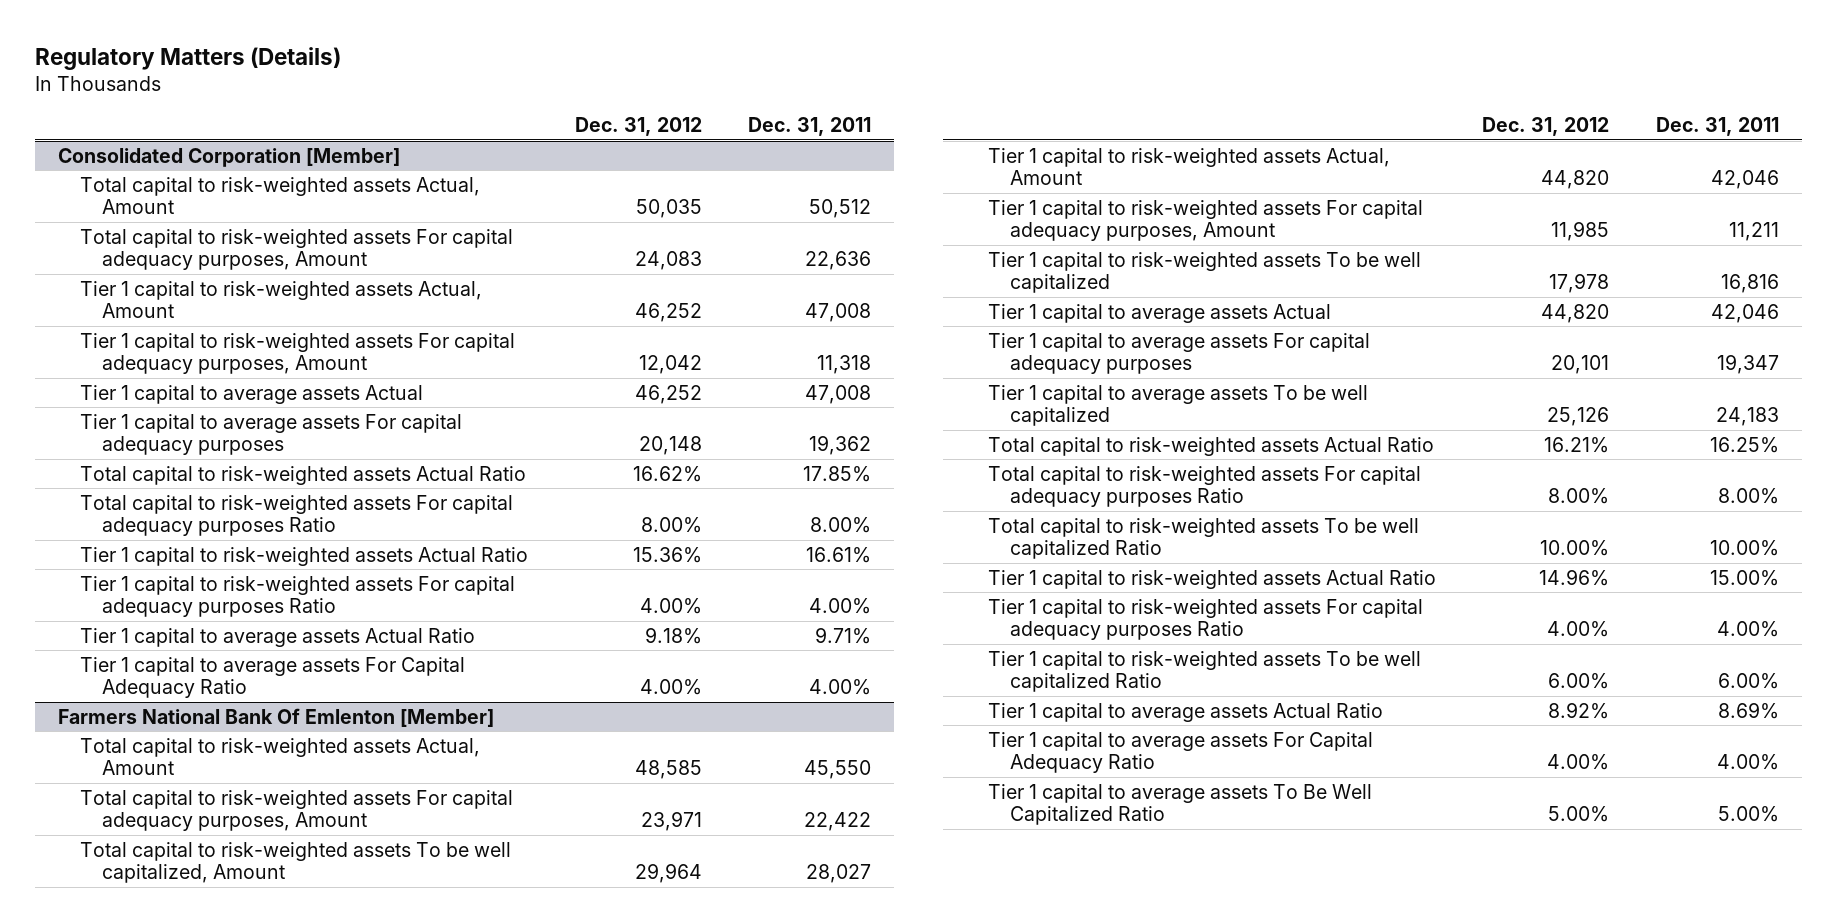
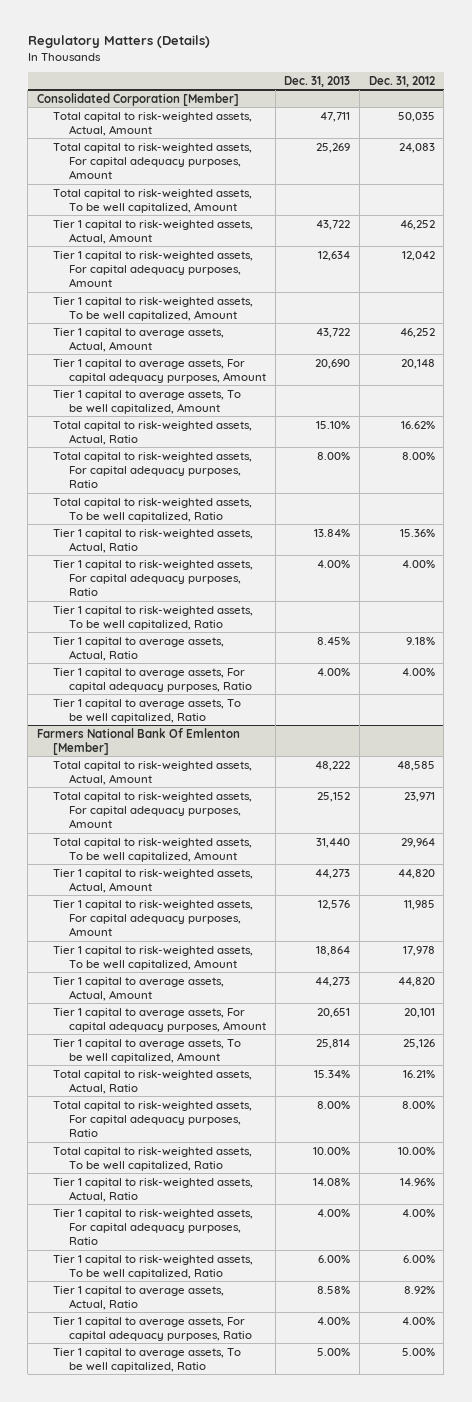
- | Dec. 31, 2012 | Dec. 31, 2011
+ | Dec. 31, 2013 | Dec. 31, 2012
@ Consolidated Corporation [Member]
- Total capital to risk-weighted assets Actual, Amount | 50,035 | 50,512
- Total capital to risk-weighted assets For capital adequacy purposes, Amount | 24,083 | 22,636
- Tier 1 capital to risk-weighted assets Actual, Amount | 46,252 | 47,008
- Tier 1 capital to risk-weighted assets For capital adequacy purposes, Amount | 12,042 | 11,318
- Tier 1 capital to average assets Actual | 46,252 | 47,008
- Tier 1 capital to average assets For capital adequacy purposes | 20,148 | 19,362
- Total capital to risk-weighted assets Actual Ratio | 16.62% | 17.85%
- Total capital to risk-weighted assets For capital adequacy purposes Ratio | 8.00% | 8.00%
- Tier 1 capital to risk-weighted assets Actual Ratio | 15.36% | 16.61%
- Tier 1 capital to risk-weighted assets For capital adequacy purposes Ratio | 4.00% | 4.00%
- Tier 1 capital to average assets Actual Ratio | 9.18% | 9.71%
- Tier 1 capital to average assets For Capital Adequacy Ratio | 4.00% | 4.00%
+ Total capital to risk-weighted assets, Actual, Amount | 47,711 | 50,035
+ Total capital to risk-weighted assets, For capital adequacy purposes, Amount | 25,269 | 24,083
+ Total capital to risk-weighted assets, To be well capitalized, Amount
+ Tier 1 capital to risk-weighted assets, Actual, Amount | 43,722 | 46,252
+ Tier 1 capital to risk-weighted assets, For capital adequacy purposes, Amount | 12,634 | 12,042
+ Tier 1 capital to risk-weighted assets, To be well capitalized, Amount
+ Tier 1 capital to average assets, Actual, Amount | 43,722 | 46,252
+ Tier 1 capital to average assets, For capital adequacy purposes, Amount | 20,690 | 20,148
+ Tier 1 capital to average assets, To be well capitalized, Amount
+ Total capital to risk-weighted assets, Actual, Ratio | 15.10% | 16.62%
+ Total capital to risk-weighted assets, For capital adequacy purposes, Ratio | 8.00% | 8.00%
+ Total capital to risk-weighted assets, To be well capitalized, Ratio
+ Tier 1 capital to risk-weighted assets, Actual, Ratio | 13.84% | 15.36%
+ Tier 1 capital to risk-weighted assets, For capital adequacy purposes, Ratio | 4.00% | 4.00%
+ Tier 1 capital to risk-weighted assets, To be well capitalized, Ratio
+ Tier 1 capital to average assets, Actual, Ratio | 8.45% | 9.18%
+ Tier 1 capital to average assets, For capital adequacy purposes, Ratio | 4.00% | 4.00%
+ Tier 1 capital to average assets, To be well capitalized, Ratio
@ Farmers National Bank Of Emlenton [Member]
- Total capital to risk-weighted assets Actual, Amount | 48,585 | 45,550
- Total capital to risk-weighted assets For capital adequacy purposes, Amount | 23,971 | 22,422
- Total capital to risk-weighted assets To be well capitalized, Amount | 29,964 | 28,027
- Tier 1 capital to risk-weighted assets Actual, Amount | 44,820 | 42,046
- Tier 1 capital to risk-weighted assets For capital adequacy purposes, Amount | 11,985 | 11,211
- Tier 1 capital to risk-weighted assets To be well capitalized | 17,978 | 16,816
- Tier 1 capital to average assets Actual | 44,820 | 42,046
- Tier 1 capital to average assets For capital adequacy purposes | 20,101 | 19,347
- Tier 1 capital to average assets To be well capitalized | 25,126 | 24,183
- Total capital to risk-weighted assets Actual Ratio | 16.21% | 16.25%
- Total capital to risk-weighted assets For capital adequacy purposes Ratio | 8.00% | 8.00%
- Total capital to risk-weighted assets To be well capitalized Ratio | 10.00% | 10.00%
- Tier 1 capital to risk-weighted assets Actual Ratio | 14.96% | 15.00%
- Tier 1 capital to risk-weighted assets For capital adequacy purposes Ratio | 4.00% | 4.00%
- Tier 1 capital to risk-weighted assets To be well capitalized Ratio | 6.00% | 6.00%
- Tier 1 capital to average assets Actual Ratio | 8.92% | 8.69%
- Tier 1 capital to average assets For Capital Adequacy Ratio | 4.00% | 4.00%
- Tier 1 capital to average assets To Be Well Capitalized Ratio | 5.00% | 5.00%
+ Total capital to risk-weighted assets, Actual, Amount | 48,222 | 48,585
+ Total capital to risk-weighted assets, For capital adequacy purposes, Amount | 25,152 | 23,971
+ Total capital to risk-weighted assets, To be well capitalized, Amount | 31,440 | 29,964
+ Tier 1 capital to risk-weighted assets, Actual, Amount | 44,273 | 44,820
+ Tier 1 capital to risk-weighted assets, For capital adequacy purposes, Amount | 12,576 | 11,985
+ Tier 1 capital to risk-weighted assets, To be well capitalized, Amount | 18,864 | 17,978
+ Tier 1 capital to average assets, Actual, Amount | 44,273 | 44,820
+ Tier 1 capital to average assets, For capital adequacy purposes, Amount | 20,651 | 20,101
+ Tier 1 capital to average assets, To be well capitalized, Amount | 25,814 | 25,126
+ Total capital to risk-weighted assets, Actual, Ratio | 15.34% | 16.21%
+ Total capital to risk-weighted assets, For capital adequacy purposes, Ratio | 8.00% | 8.00%
+ Total capital to risk-weighted assets, To be well capitalized, Ratio | 10.00% | 10.00%
+ Tier 1 capital to risk-weighted assets, Actual, Ratio | 14.08% | 14.96%
+ Tier 1 capital to risk-weighted assets, For capital adequacy purposes, Ratio | 4.00% | 4.00%
+ Tier 1 capital to risk-weighted assets, To be well capitalized, Ratio | 6.00% | 6.00%
+ Tier 1 capital to average assets, Actual, Ratio | 8.58% | 8.92%
+ Tier 1 capital to average assets, For capital adequacy purposes, Ratio | 4.00% | 4.00%
+ Tier 1 capital to average assets, To be well capitalized, Ratio | 5.00% | 5.00%

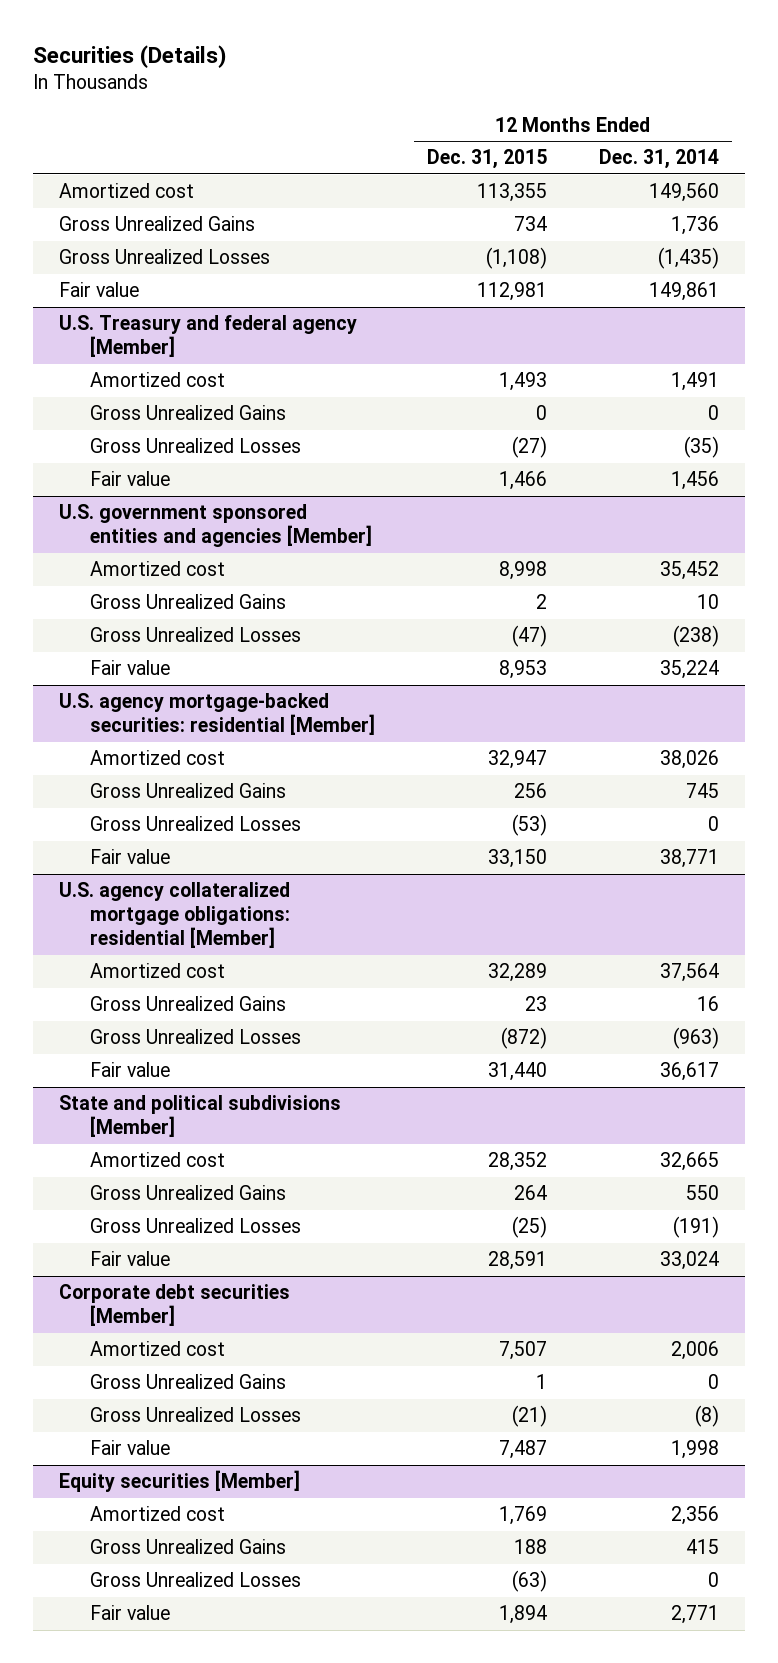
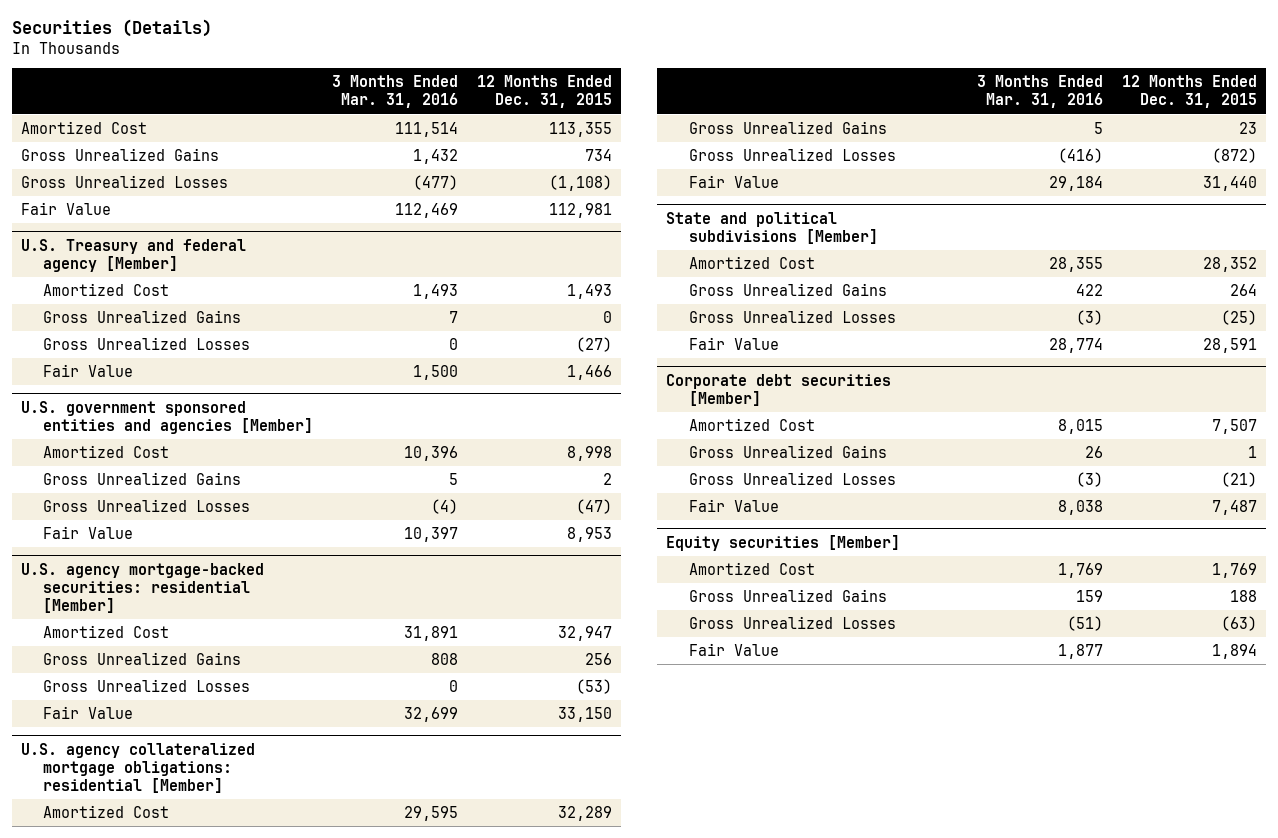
- | 12 Months Ended Dec. 31, 2015 | 12 Months Ended Dec. 31, 2014
+ | 3 Months Ended Mar. 31, 2016 | 12 Months Ended Dec. 31, 2015
- Amortized cost | 113,355 | 149,560
+ Amortized Cost | 111,514 | 113,355
- Fair value | 112,981 | 149,861
+ Fair Value | 112,469 | 112,981
@ U.S. Treasury and federal agency [Member]
- Amortized cost | 1,493 | 1,491
+ Amortized Cost | 1,493 | 1,493
- Fair value | 1,466 | 1,456
+ Fair Value | 1,500 | 1,466
@ U.S. government sponsored entities and agencies [Member]
- Amortized cost | 8,998 | 35,452
+ Amortized Cost | 10,396 | 8,998
- Fair value | 8,953 | 35,224
+ Fair Value | 10,397 | 8,953
@ U.S. agency mortgage-backed securities: residential [Member]
- Amortized cost | 32,947 | 38,026
+ Amortized Cost | 31,891 | 32,947
- Fair value | 33,150 | 38,771
+ Fair Value | 32,699 | 33,150
@ U.S. agency collateralized mortgage obligations: residential [Member]
- Amortized cost | 32,289 | 37,564
+ Amortized Cost | 29,595 | 32,289
- Fair value | 31,440 | 36,617
+ Fair Value | 29,184 | 31,440
@ State and political subdivisions [Member]
- Amortized cost | 28,352 | 32,665
+ Amortized Cost | 28,355 | 28,352
- Fair value | 28,591 | 33,024
+ Fair Value | 28,774 | 28,591
@ Corporate debt securities [Member]
- Amortized cost | 7,507 | 2,006
+ Amortized Cost | 8,015 | 7,507
- Fair value | 7,487 | 1,998
+ Fair Value | 8,038 | 7,487
@ Equity securities [Member]
- Amortized cost | 1,769 | 2,356
+ Amortized Cost | 1,769 | 1,769
- Fair value | 1,894 | 2,771
+ Fair Value | 1,877 | 1,894

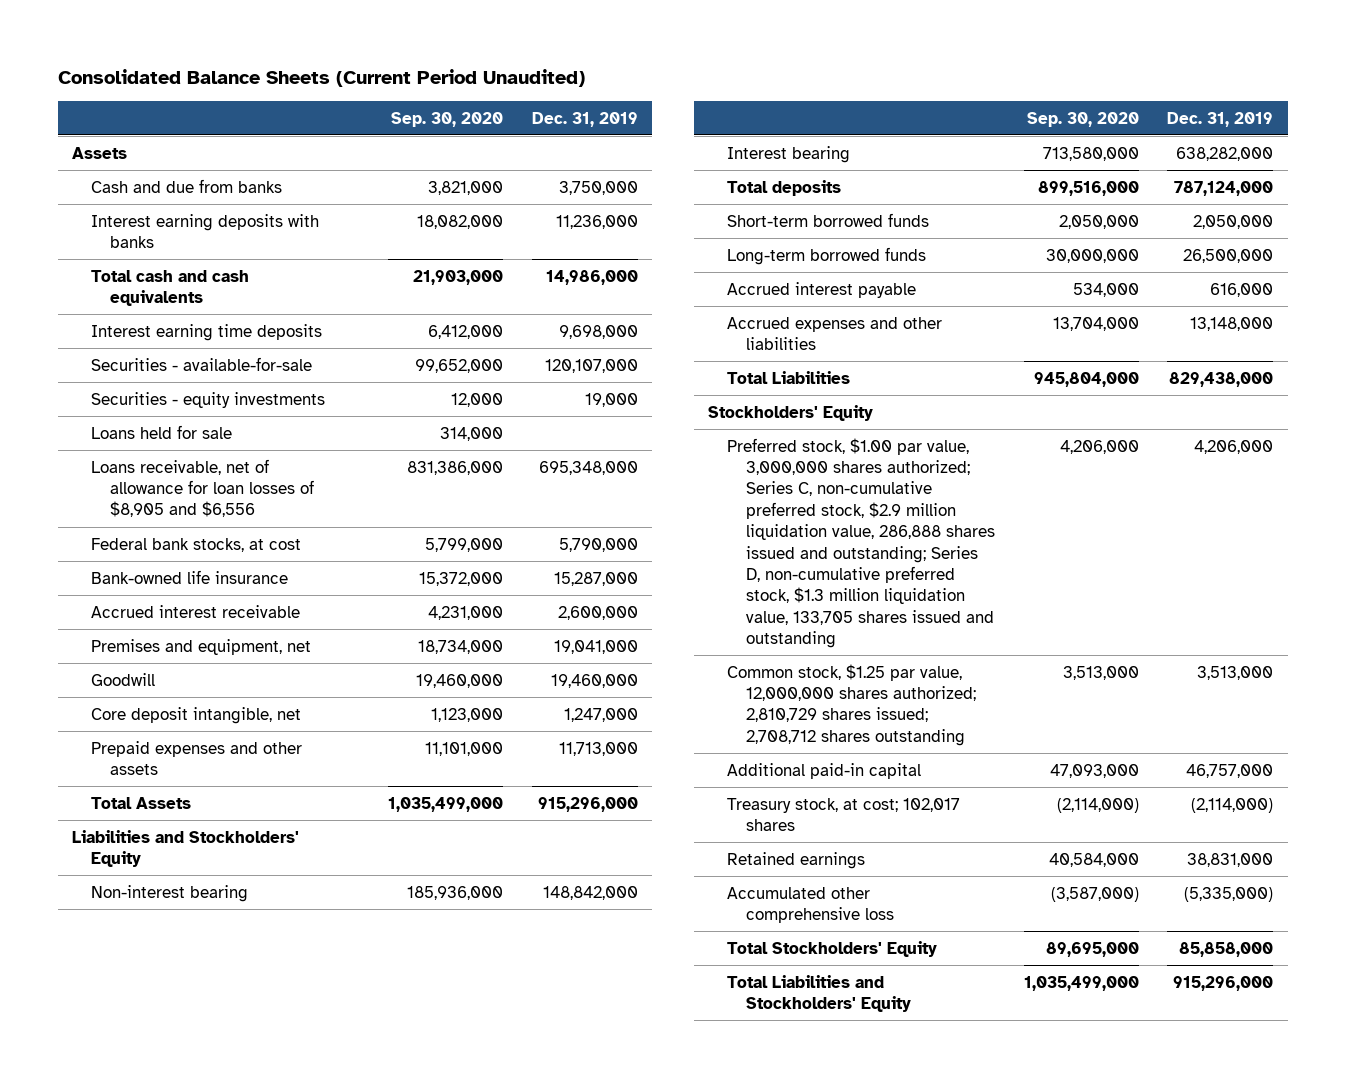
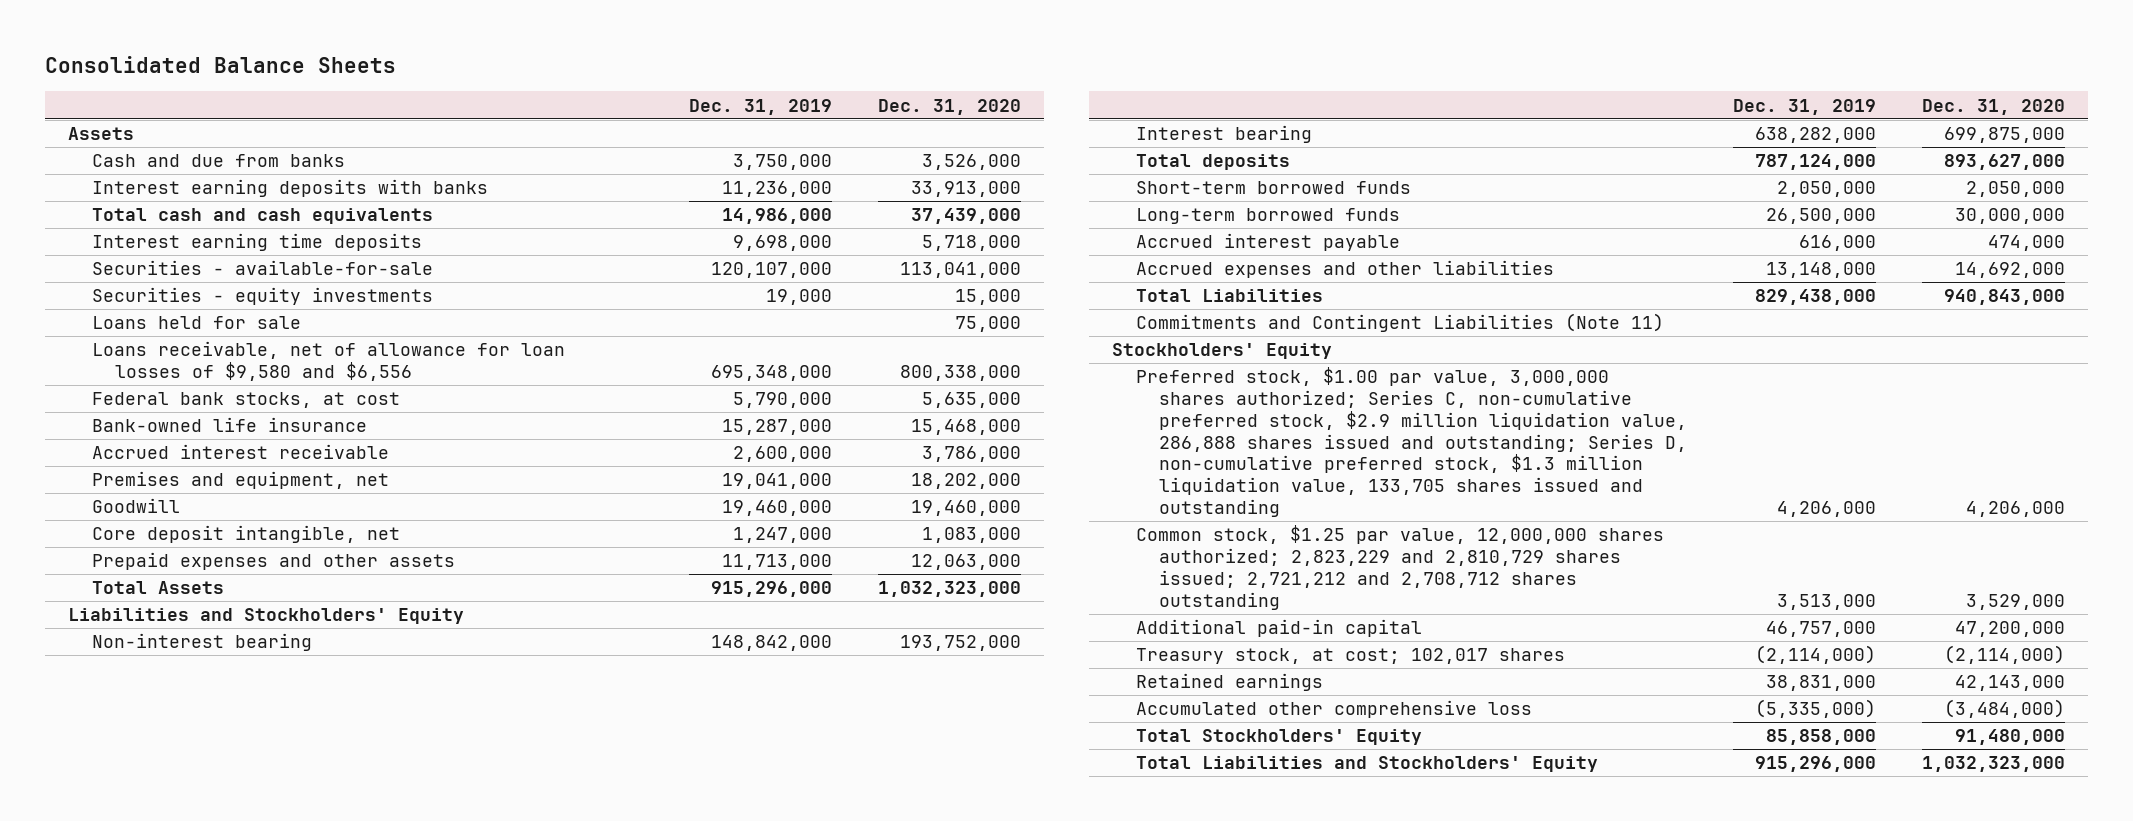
- Consolidated Balance Sheets (Current Period Unaudited)
+ Consolidated Balance Sheets
- | Sep. 30, 2020 | Dec. 31, 2019
+ | Dec. 31, 2019 | Dec. 31, 2020
- Loans receivable, net of allowance for loan losses of $8,905 and $6,556 | 831,386,000 | 695,348,000
+ Loans receivable, net of allowance for loan losses of $9,580 and $6,556 | 695,348,000 | 800,338,000
+ Commitments and Contingent Liabilities (Note 11)
- Common stock, $1.25 par value, 12,000,000 shares authorized; 2,810,729 shares issued; 2,708,712 shares outstanding | 3,513,000 | 3,513,000
+ Common stock, $1.25 par value, 12,000,000 shares authorized; 2,823,229 and 2,810,729 shares issued; 2,721,212 and 2,708,712 shares outstanding | 3,513,000 | 3,529,000

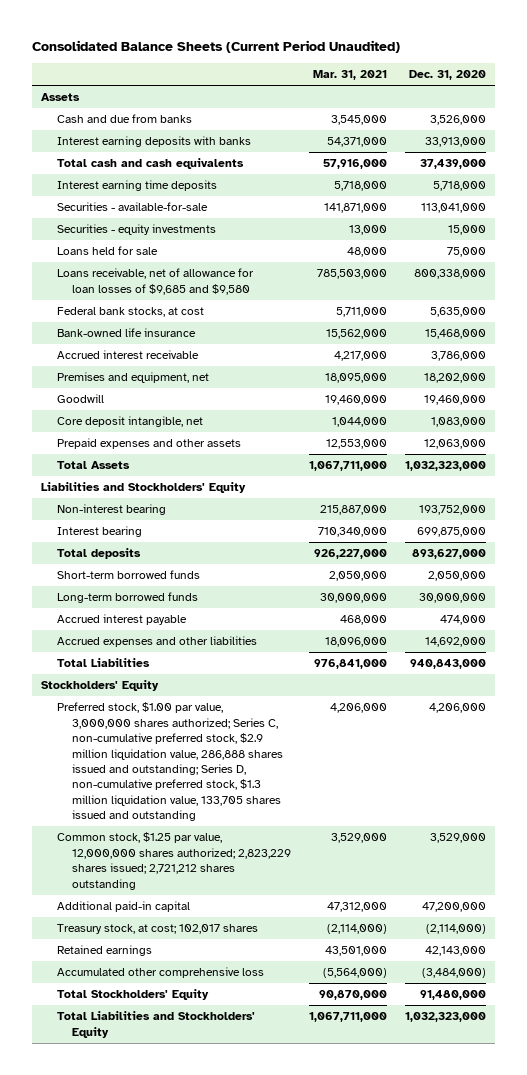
- Consolidated Balance Sheets
+ Consolidated Balance Sheets (Current Period Unaudited)
- | Dec. 31, 2019 | Dec. 31, 2020
+ | Mar. 31, 2021 | Dec. 31, 2020
- Loans receivable, net of allowance for loan losses of $9,580 and $6,556 | 695,348,000 | 800,338,000
+ Loans receivable, net of allowance for loan losses of $9,685 and $9,580 | 785,503,000 | 800,338,000
- Commitments and Contingent Liabilities (Note 11)
- Common stock, $1.25 par value, 12,000,000 shares authorized; 2,823,229 and 2,810,729 shares issued; 2,721,212 and 2,708,712 shares outstanding | 3,513,000 | 3,529,000
+ Common stock, $1.25 par value, 12,000,000 shares authorized; 2,823,229 shares issued; 2,721,212 shares outstanding | 3,529,000 | 3,529,000

